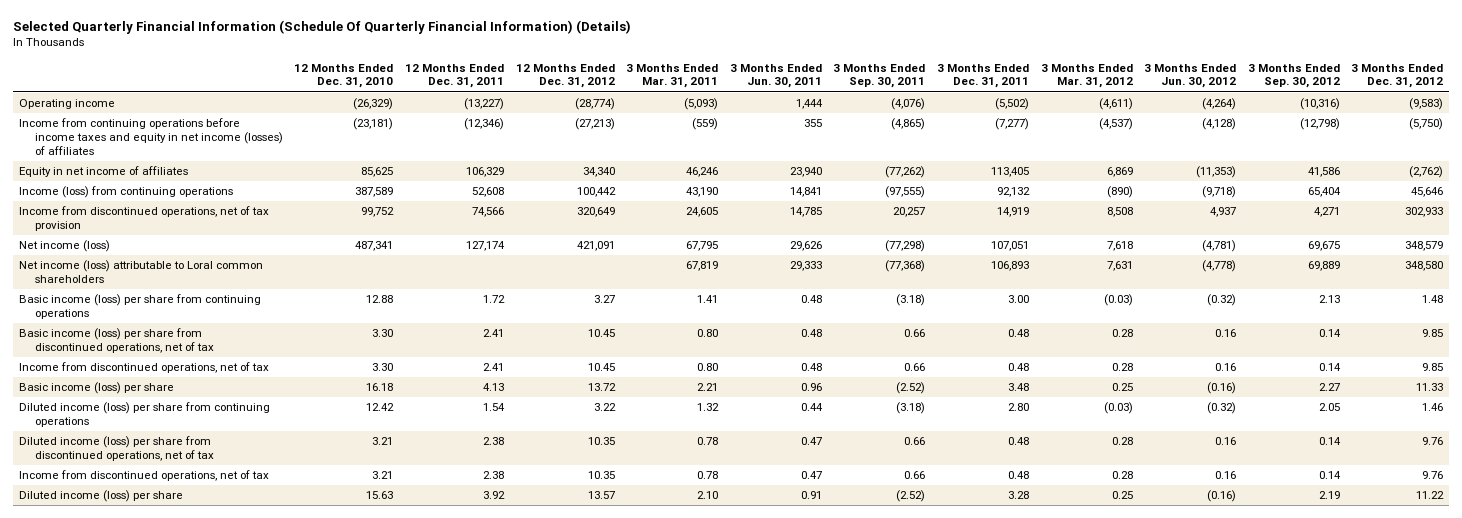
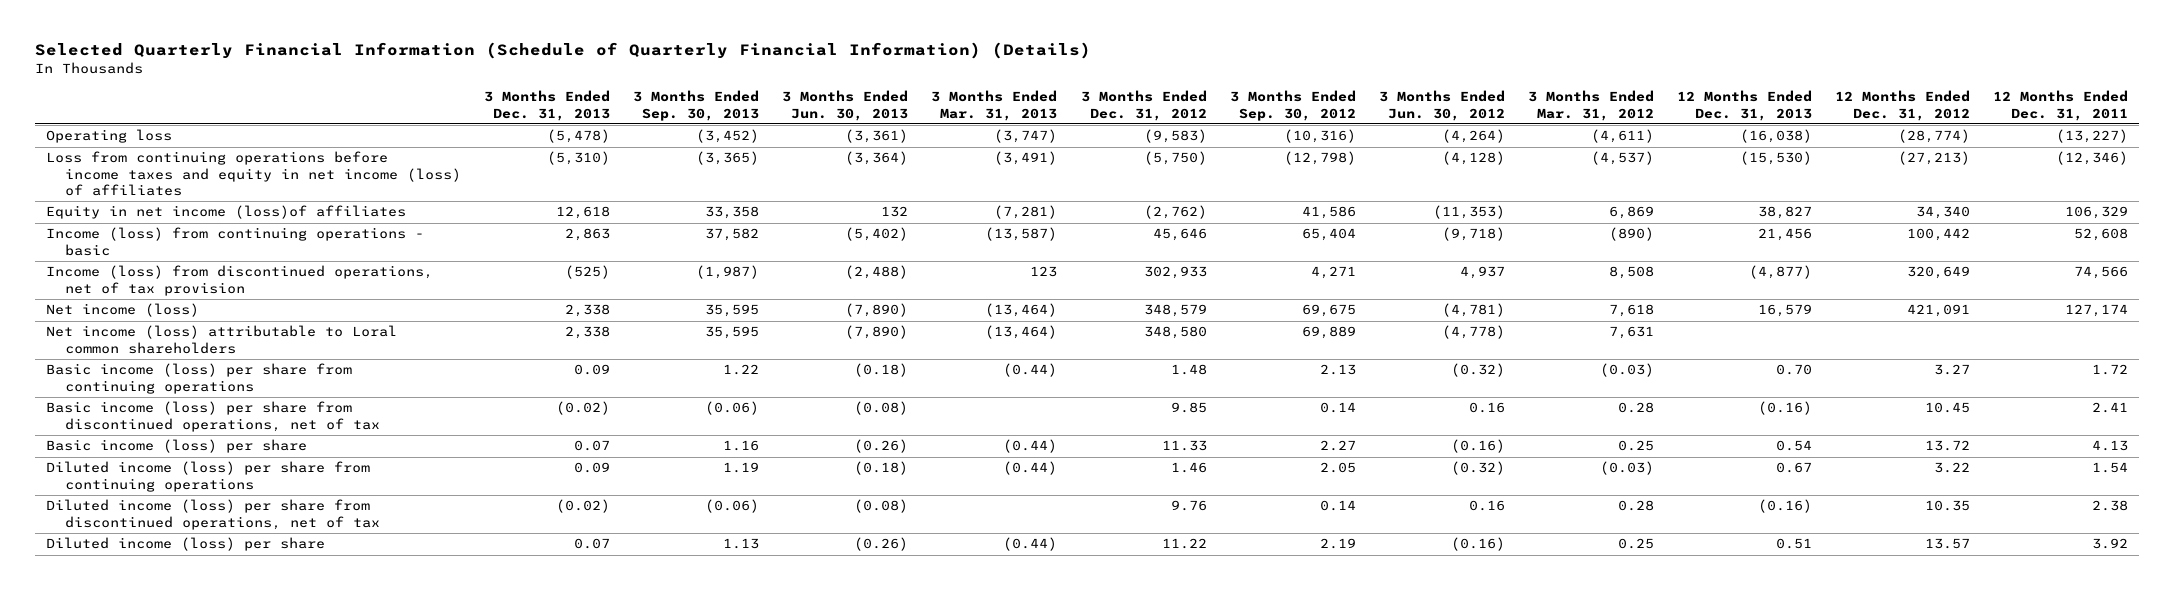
- Selected Quarterly Financial Information (Schedule Of Quarterly Financial Information) (Details)
+ Selected Quarterly Financial Information (Schedule of Quarterly Financial Information) (Details)
- | 12 Months Ended Dec. 31, 2010 | 12 Months Ended Dec. 31, 2011 | 12 Months Ended Dec. 31, 2012 | 3 Months Ended Mar. 31, 2011 | 3 Months Ended Jun. 30, 2011 | 3 Months Ended Sep. 30, 2011 | 3 Months Ended Dec. 31, 2011 | 3 Months Ended Mar. 31, 2012 | 3 Months Ended Jun. 30, 2012 | 3 Months Ended Sep. 30, 2012 | 3 Months Ended Dec. 31, 2012
+ | 3 Months Ended Dec. 31, 2013 | 3 Months Ended Sep. 30, 2013 | 3 Months Ended Jun. 30, 2013 | 3 Months Ended Mar. 31, 2013 | 3 Months Ended Dec. 31, 2012 | 3 Months Ended Sep. 30, 2012 | 3 Months Ended Jun. 30, 2012 | 3 Months Ended Mar. 31, 2012 | 12 Months Ended Dec. 31, 2013 | 12 Months Ended Dec. 31, 2012 | 12 Months Ended Dec. 31, 2011
- Operating income | (26,329) | (13,227) | (28,774) | (5,093) | 1,444 | (4,076) | (5,502) | (4,611) | (4,264) | (10,316) | (9,583)
- Income from continuing operations before income taxes and equity in net income (losses) of affiliates | (23,181) | (12,346) | (27,213) | (559) | 355 | (4,865) | (7,277) | (4,537) | (4,128) | (12,798) | (5,750)
- Equity in net income of affiliates | 85,625 | 106,329 | 34,340 | 46,246 | 23,940 | (77,262) | 113,405 | 6,869 | (11,353) | 41,586 | (2,762)
- Income (loss) from continuing operations | 387,589 | 52,608 | 100,442 | 43,190 | 14,841 | (97,555) | 92,132 | (890) | (9,718) | 65,404 | 45,646
- Income from discontinued operations, net of tax provision | 99,752 | 74,566 | 320,649 | 24,605 | 14,785 | 20,257 | 14,919 | 8,508 | 4,937 | 4,271 | 302,933
+ Operating loss | (5,478) | (3,452) | (3,361) | (3,747) | (9,583) | (10,316) | (4,264) | (4,611) | (16,038) | (28,774) | (13,227)
+ Loss from continuing operations before income taxes and equity in net income (loss) of affiliates | (5,310) | (3,365) | (3,364) | (3,491) | (5,750) | (12,798) | (4,128) | (4,537) | (15,530) | (27,213) | (12,346)
+ Equity in net income (loss)of affiliates | 12,618 | 33,358 | 132 | (7,281) | (2,762) | 41,586 | (11,353) | 6,869 | 38,827 | 34,340 | 106,329
+ Income (loss) from continuing operations - basic | 2,863 | 37,582 | (5,402) | (13,587) | 45,646 | 65,404 | (9,718) | (890) | 21,456 | 100,442 | 52,608
+ Income (loss) from discontinued operations, net of tax provision | (525) | (1,987) | (2,488) | 123 | 302,933 | 4,271 | 4,937 | 8,508 | (4,877) | 320,649 | 74,566
- Income from discontinued operations, net of tax | 3.30 | 2.41 | 10.45 | 0.80 | 0.48 | 0.66 | 0.48 | 0.28 | 0.16 | 0.14 | 9.85
- Income from discontinued operations, net of tax | 3.21 | 2.38 | 10.35 | 0.78 | 0.47 | 0.66 | 0.48 | 0.28 | 0.16 | 0.14 | 9.76

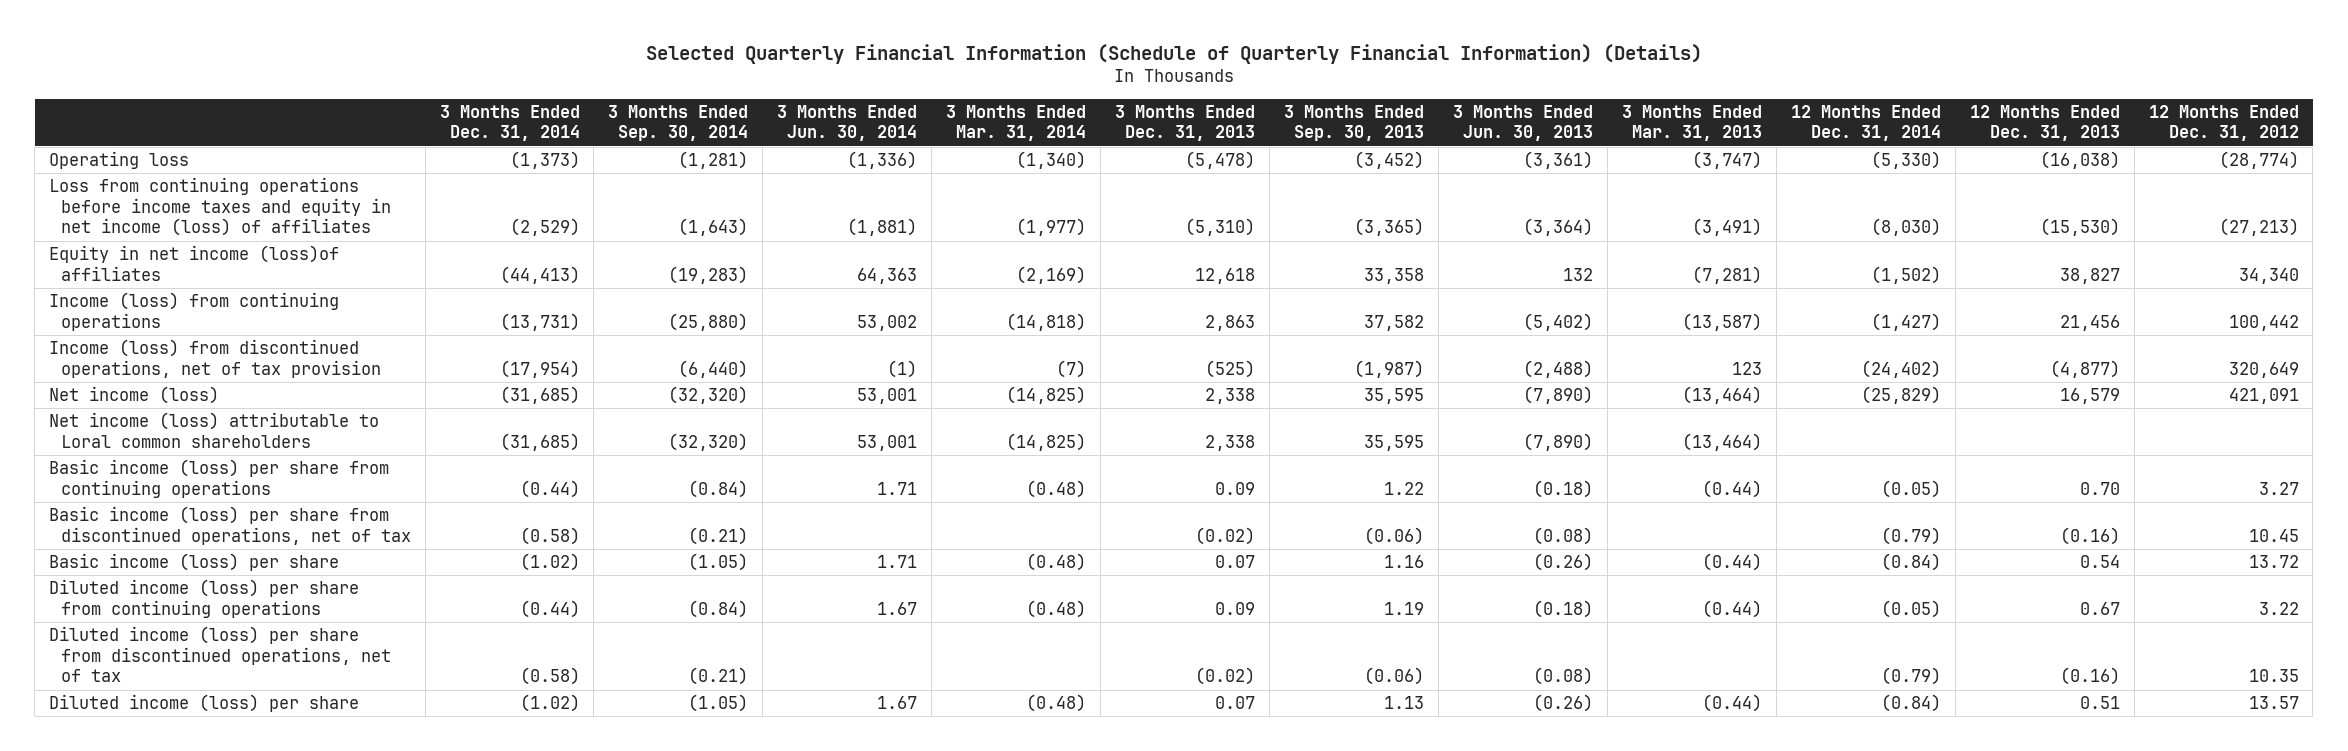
- | 3 Months Ended Dec. 31, 2013 | 3 Months Ended Sep. 30, 2013 | 3 Months Ended Jun. 30, 2013 | 3 Months Ended Mar. 31, 2013 | 3 Months Ended Dec. 31, 2012 | 3 Months Ended Sep. 30, 2012 | 3 Months Ended Jun. 30, 2012 | 3 Months Ended Mar. 31, 2012 | 12 Months Ended Dec. 31, 2013 | 12 Months Ended Dec. 31, 2012 | 12 Months Ended Dec. 31, 2011
+ | 3 Months Ended Dec. 31, 2014 | 3 Months Ended Sep. 30, 2014 | 3 Months Ended Jun. 30, 2014 | 3 Months Ended Mar. 31, 2014 | 3 Months Ended Dec. 31, 2013 | 3 Months Ended Sep. 30, 2013 | 3 Months Ended Jun. 30, 2013 | 3 Months Ended Mar. 31, 2013 | 12 Months Ended Dec. 31, 2014 | 12 Months Ended Dec. 31, 2013 | 12 Months Ended Dec. 31, 2012
- Income (loss) from continuing operations - basic | 2,863 | 37,582 | (5,402) | (13,587) | 45,646 | 65,404 | (9,718) | (890) | 21,456 | 100,442 | 52,608
+ Income (loss) from continuing operations | (13,731) | (25,880) | 53,002 | (14,818) | 2,863 | 37,582 | (5,402) | (13,587) | (1,427) | 21,456 | 100,442

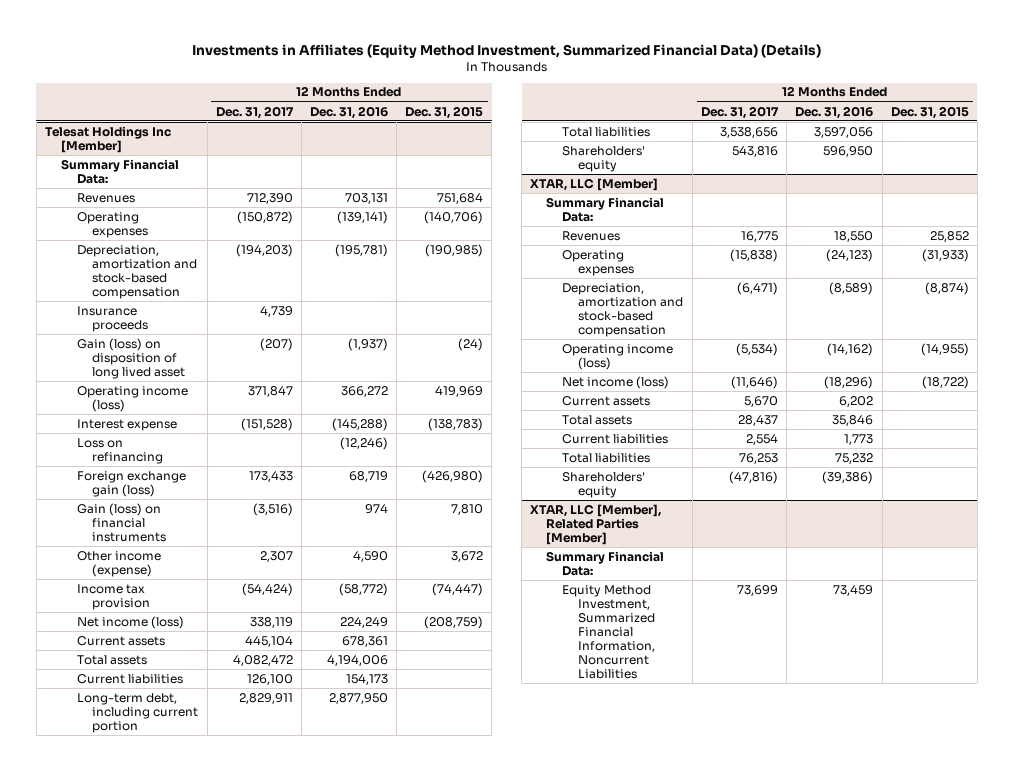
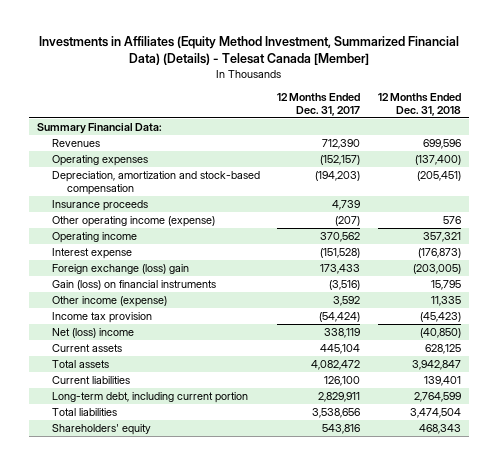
- Investments in Affiliates (Equity Method Investment, Summarized Financial Data) (Details)
+ Investments in Affiliates (Equity Method Investment, Summarized Financial Data) (Details) - Telesat Canada [Member]
- | 12 Months Ended Dec. 31, 2017 | 12 Months Ended Dec. 31, 2016 | 12 Months Ended Dec. 31, 2015
+ | 12 Months Ended Dec. 31, 2017 | 12 Months Ended Dec. 31, 2018
- Telesat Holdings Inc [Member]
- Operating expenses | (150,872) | (139,141) | (140,706)
+ Operating expenses | (152,157) | (137,400)
- Gain (loss) on disposition of long lived asset | (207) | (1,937) | (24)
- Operating income (loss) | 371,847 | 366,272 | 419,969
+ Other operating income (expense) | (207) | 576
+ Operating income | 370,562 | 357,321
- Loss on refinancing | | (12,246) |
- Foreign exchange gain (loss) | 173,433 | 68,719 | (426,980)
+ Foreign exchange (loss) gain | 173,433 | (203,005)
- Other income (expense) | 2,307 | 4,590 | 3,672
+ Other income (expense) | 3,592 | 11,335
- Net income (loss) | 338,119 | 224,249 | (208,759)
+ Net (loss) income | 338,119 | (40,850)
- XTAR, LLC [Member]
- Summary Financial Data:
- Revenues | 16,775 | 18,550 | 25,852
- Operating expenses | (15,838) | (24,123) | (31,933)
- Depreciation, amortization and stock-based compensation | (6,471) | (8,589) | (8,874)
- Operating income (loss) | (5,534) | (14,162) | (14,955)
- Net income (loss) | (11,646) | (18,296) | (18,722)
- Current assets | 5,670 | 6,202 |
- Total assets | 28,437 | 35,846 |
- Current liabilities | 2,554 | 1,773 |
- Total liabilities | 76,253 | 75,232 |
- Shareholders' equity | (47,816) | (39,386) |
- XTAR, LLC [Member], Related Parties [Member]
- Summary Financial Data:
- Equity Method Investment, Summarized Financial Information, Noncurrent Liabilities | 73,699 | 73,459 |

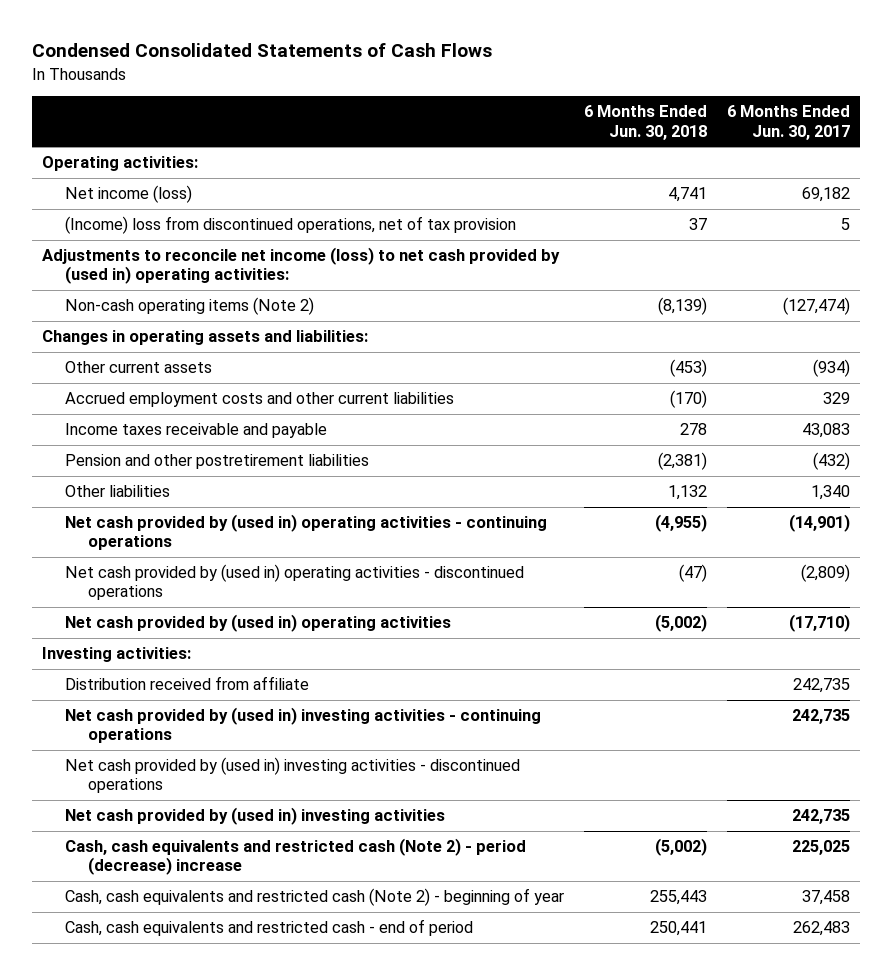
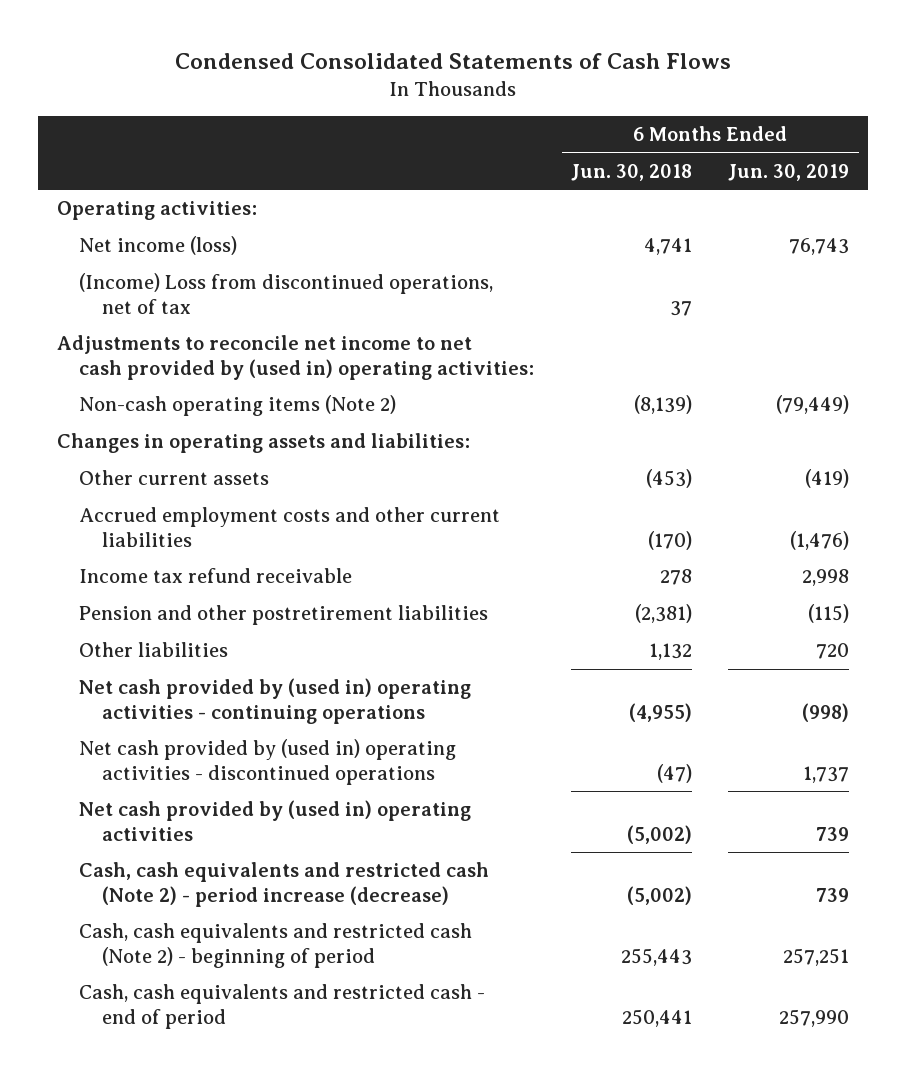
- | 6 Months Ended Jun. 30, 2018 | 6 Months Ended Jun. 30, 2017
+ | 6 Months Ended Jun. 30, 2018 | 6 Months Ended Jun. 30, 2019
- (Income) loss from discontinued operations, net of tax provision | 37 | 5
- Adjustments to reconcile net income (loss) to net cash provided by (used in) operating activities:
+ (Income) Loss from discontinued operations, net of tax | 37 |
+ Adjustments to reconcile net income to net cash provided by (used in) operating activities:
- Income taxes receivable and payable | 278 | 43,083
+ Income tax refund receivable | 278 | 2,998
- Investing activities:
- Distribution received from affiliate | | 242,735
- Net cash provided by (used in) investing activities - continuing operations | | 242,735
- Net cash provided by (used in) investing activities - discontinued operations
- Net cash provided by (used in) investing activities | | 242,735
- Cash, cash equivalents and restricted cash (Note 2) - period (decrease) increase | (5,002) | 225,025
- Cash, cash equivalents and restricted cash (Note 2) - beginning of year | 255,443 | 37,458
+ Cash, cash equivalents and restricted cash (Note 2) - period increase (decrease) | (5,002) | 739
+ Cash, cash equivalents and restricted cash (Note 2) - beginning of period | 255,443 | 257,251

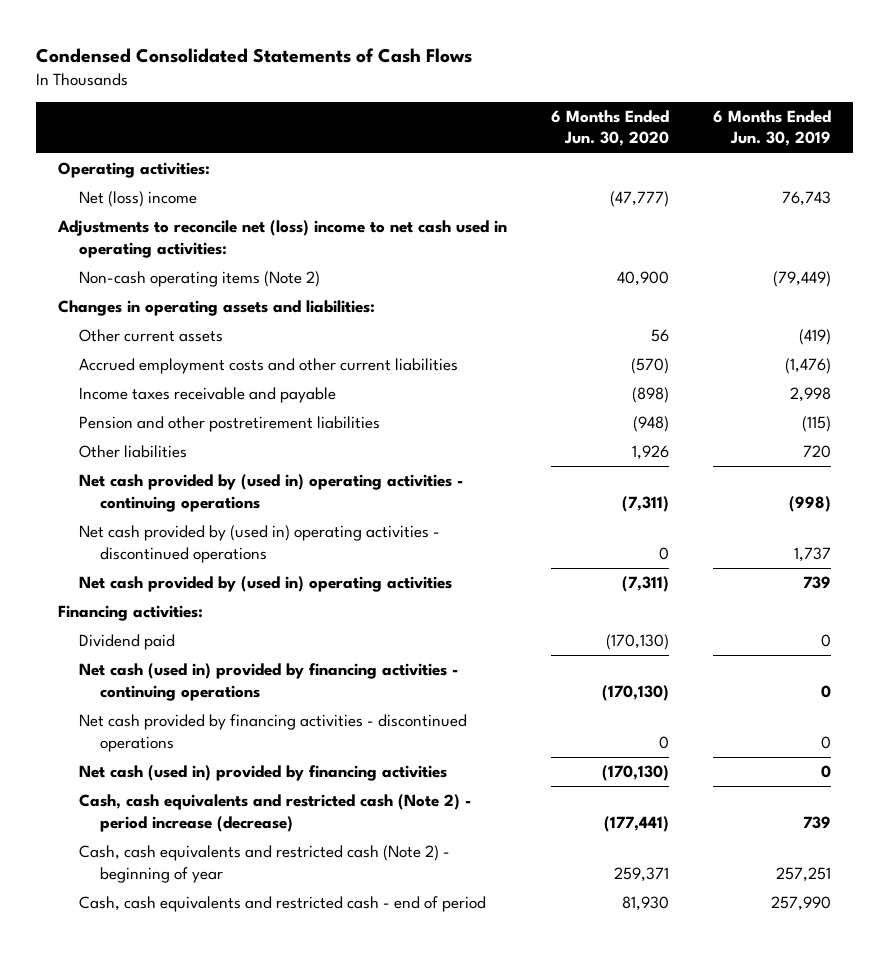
- | 6 Months Ended Jun. 30, 2018 | 6 Months Ended Jun. 30, 2019
+ | 6 Months Ended Jun. 30, 2020 | 6 Months Ended Jun. 30, 2019
- Net income (loss) | 4,741 | 76,743
- (Income) Loss from discontinued operations, net of tax | 37 |
- Adjustments to reconcile net income to net cash provided by (used in) operating activities:
+ Net (loss) income | (47,777) | 76,743
+ Adjustments to reconcile net (loss) income to net cash used in operating activities:
- Income tax refund receivable | 278 | 2,998
+ Income taxes receivable and payable | (898) | 2,998
+ Financing activities:
+ Dividend paid | (170,130) | 0
+ Net cash (used in) provided by financing activities - continuing operations | (170,130) | 0
+ Net cash provided by financing activities - discontinued operations | 0 | 0
+ Net cash (used in) provided by financing activities | (170,130) | 0
- Cash, cash equivalents and restricted cash (Note 2) - beginning of period | 255,443 | 257,251
+ Cash, cash equivalents and restricted cash (Note 2) - beginning of year | 259,371 | 257,251

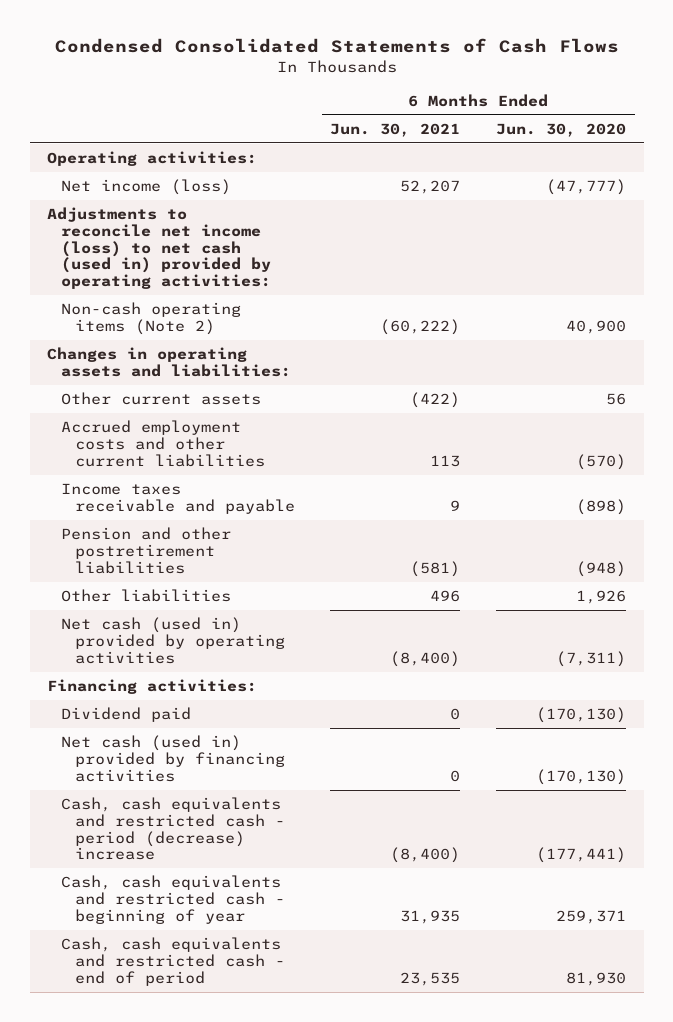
- | 6 Months Ended Jun. 30, 2020 | 6 Months Ended Jun. 30, 2019
+ | 6 Months Ended Jun. 30, 2021 | 6 Months Ended Jun. 30, 2020
- Net (loss) income | (47,777) | 76,743
- Adjustments to reconcile net (loss) income to net cash used in operating activities:
+ Net income (loss) | 52,207 | (47,777)
+ Adjustments to reconcile net income (loss) to net cash (used in) provided by operating activities:
- Net cash provided by (used in) operating activities - continuing operations | (7,311) | (998)
- Net cash provided by (used in) operating activities - discontinued operations | 0 | 1,737
- Net cash provided by (used in) operating activities | (7,311) | 739
+ Net cash (used in) provided by operating activities | (8,400) | (7,311)
- Net cash (used in) provided by financing activities - continuing operations | (170,130) | 0
- Net cash provided by financing activities - discontinued operations | 0 | 0
- Cash, cash equivalents and restricted cash (Note 2) - period increase (decrease) | (177,441) | 739
- Cash, cash equivalents and restricted cash (Note 2) - beginning of year | 259,371 | 257,251
+ Cash, cash equivalents and restricted cash - period (decrease) increase | (8,400) | (177,441)
+ Cash, cash equivalents and restricted cash - beginning of year | 31,935 | 259,371

